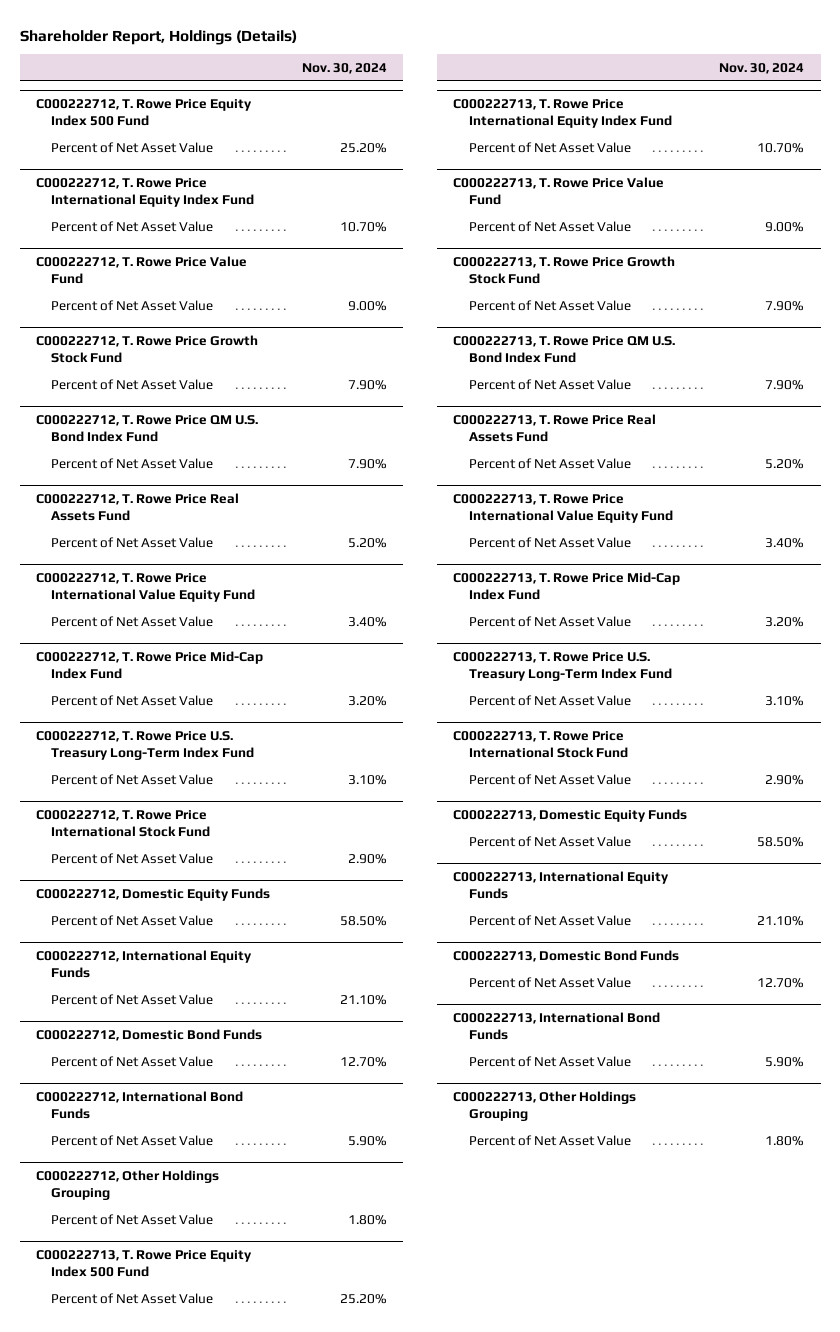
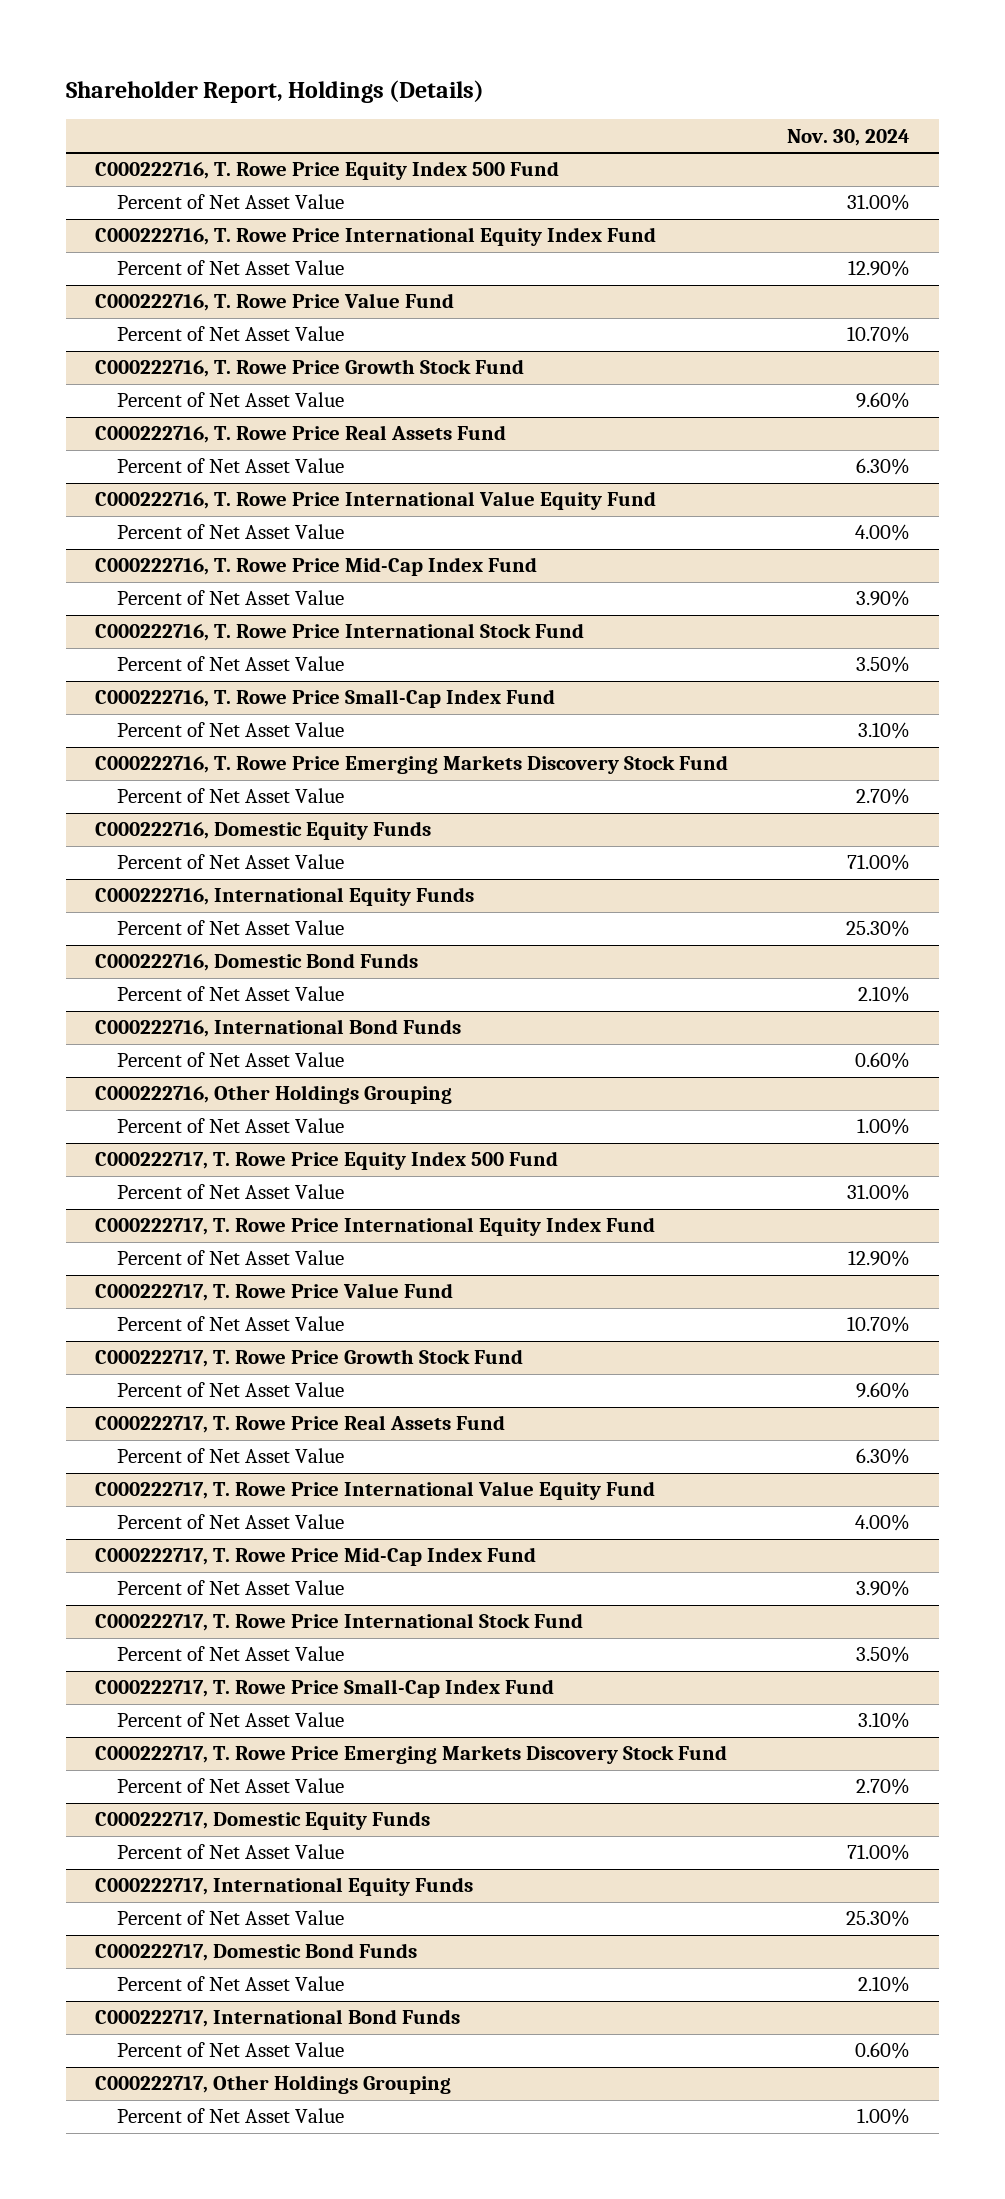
- C000222712, T. Rowe Price Equity Index 500 Fund
- Percent of Net Asset Value | 25.20%
- C000222712, T. Rowe Price International Equity Index Fund
+ C000222716, T. Rowe Price Equity Index 500 Fund
+ Percent of Net Asset Value | 31.00%
+ C000222716, T. Rowe Price International Equity Index Fund
+ Percent of Net Asset Value | 12.90%
+ C000222716, T. Rowe Price Value Fund
- C000222712, T. Rowe Price Value Fund
- Percent of Net Asset Value | 9.00%
- C000222712, T. Rowe Price Growth Stock Fund
- Percent of Net Asset Value | 7.90%
- C000222712, T. Rowe Price QM U.S. Bond Index Fund
- Percent of Net Asset Value | 7.90%
- C000222712, T. Rowe Price Real Assets Fund
- Percent of Net Asset Value | 5.20%
- C000222712, T. Rowe Price International Value Equity Fund
- Percent of Net Asset Value | 3.40%
- C000222712, T. Rowe Price Mid-Cap Index Fund
- Percent of Net Asset Value | 3.20%
- C000222712, T. Rowe Price U.S. Treasury Long-Term Index Fund
+ C000222716, T. Rowe Price Growth Stock Fund
+ Percent of Net Asset Value | 9.60%
+ C000222716, T. Rowe Price Real Assets Fund
+ Percent of Net Asset Value | 6.30%
+ C000222716, T. Rowe Price International Value Equity Fund
+ Percent of Net Asset Value | 4.00%
+ C000222716, T. Rowe Price Mid-Cap Index Fund
+ Percent of Net Asset Value | 3.90%
+ C000222716, T. Rowe Price International Stock Fund
+ Percent of Net Asset Value | 3.50%
+ C000222716, T. Rowe Price Small-Cap Index Fund
- C000222712, T. Rowe Price International Stock Fund
- Percent of Net Asset Value | 2.90%
- C000222712, Domestic Equity Funds
- Percent of Net Asset Value | 58.50%
- C000222712, International Equity Funds
- Percent of Net Asset Value | 21.10%
- C000222712, Domestic Bond Funds
- Percent of Net Asset Value | 12.70%
- C000222712, International Bond Funds
- Percent of Net Asset Value | 5.90%
- C000222712, Other Holdings Grouping
- Percent of Net Asset Value | 1.80%
- C000222713, T. Rowe Price Equity Index 500 Fund
- Percent of Net Asset Value | 25.20%
- C000222713, T. Rowe Price International Equity Index Fund
+ C000222716, T. Rowe Price Emerging Markets Discovery Stock Fund
+ Percent of Net Asset Value | 2.70%
+ C000222716, Domestic Equity Funds
+ Percent of Net Asset Value | 71.00%
+ C000222716, International Equity Funds
+ Percent of Net Asset Value | 25.30%
+ C000222716, Domestic Bond Funds
+ Percent of Net Asset Value | 2.10%
+ C000222716, International Bond Funds
+ Percent of Net Asset Value | 0.60%
+ C000222716, Other Holdings Grouping
+ Percent of Net Asset Value | 1.00%
+ C000222717, T. Rowe Price Equity Index 500 Fund
+ Percent of Net Asset Value | 31.00%
+ C000222717, T. Rowe Price International Equity Index Fund
+ Percent of Net Asset Value | 12.90%
+ C000222717, T. Rowe Price Value Fund
- C000222713, T. Rowe Price Value Fund
- Percent of Net Asset Value | 9.00%
- C000222713, T. Rowe Price Growth Stock Fund
- Percent of Net Asset Value | 7.90%
- C000222713, T. Rowe Price QM U.S. Bond Index Fund
- Percent of Net Asset Value | 7.90%
- C000222713, T. Rowe Price Real Assets Fund
- Percent of Net Asset Value | 5.20%
- C000222713, T. Rowe Price International Value Equity Fund
- Percent of Net Asset Value | 3.40%
- C000222713, T. Rowe Price Mid-Cap Index Fund
- Percent of Net Asset Value | 3.20%
- C000222713, T. Rowe Price U.S. Treasury Long-Term Index Fund
+ C000222717, T. Rowe Price Growth Stock Fund
+ Percent of Net Asset Value | 9.60%
+ C000222717, T. Rowe Price Real Assets Fund
+ Percent of Net Asset Value | 6.30%
+ C000222717, T. Rowe Price International Value Equity Fund
+ Percent of Net Asset Value | 4.00%
+ C000222717, T. Rowe Price Mid-Cap Index Fund
+ Percent of Net Asset Value | 3.90%
+ C000222717, T. Rowe Price International Stock Fund
+ Percent of Net Asset Value | 3.50%
+ C000222717, T. Rowe Price Small-Cap Index Fund
- C000222713, T. Rowe Price International Stock Fund
- Percent of Net Asset Value | 2.90%
- C000222713, Domestic Equity Funds
- Percent of Net Asset Value | 58.50%
- C000222713, International Equity Funds
- Percent of Net Asset Value | 21.10%
- C000222713, Domestic Bond Funds
- Percent of Net Asset Value | 12.70%
- C000222713, International Bond Funds
- Percent of Net Asset Value | 5.90%
- C000222713, Other Holdings Grouping
- Percent of Net Asset Value | 1.80%
+ C000222717, T. Rowe Price Emerging Markets Discovery Stock Fund
+ Percent of Net Asset Value | 2.70%
+ C000222717, Domestic Equity Funds
+ Percent of Net Asset Value | 71.00%
+ C000222717, International Equity Funds
+ Percent of Net Asset Value | 25.30%
+ C000222717, Domestic Bond Funds
+ Percent of Net Asset Value | 2.10%
+ C000222717, International Bond Funds
+ Percent of Net Asset Value | 0.60%
+ C000222717, Other Holdings Grouping
+ Percent of Net Asset Value | 1.00%

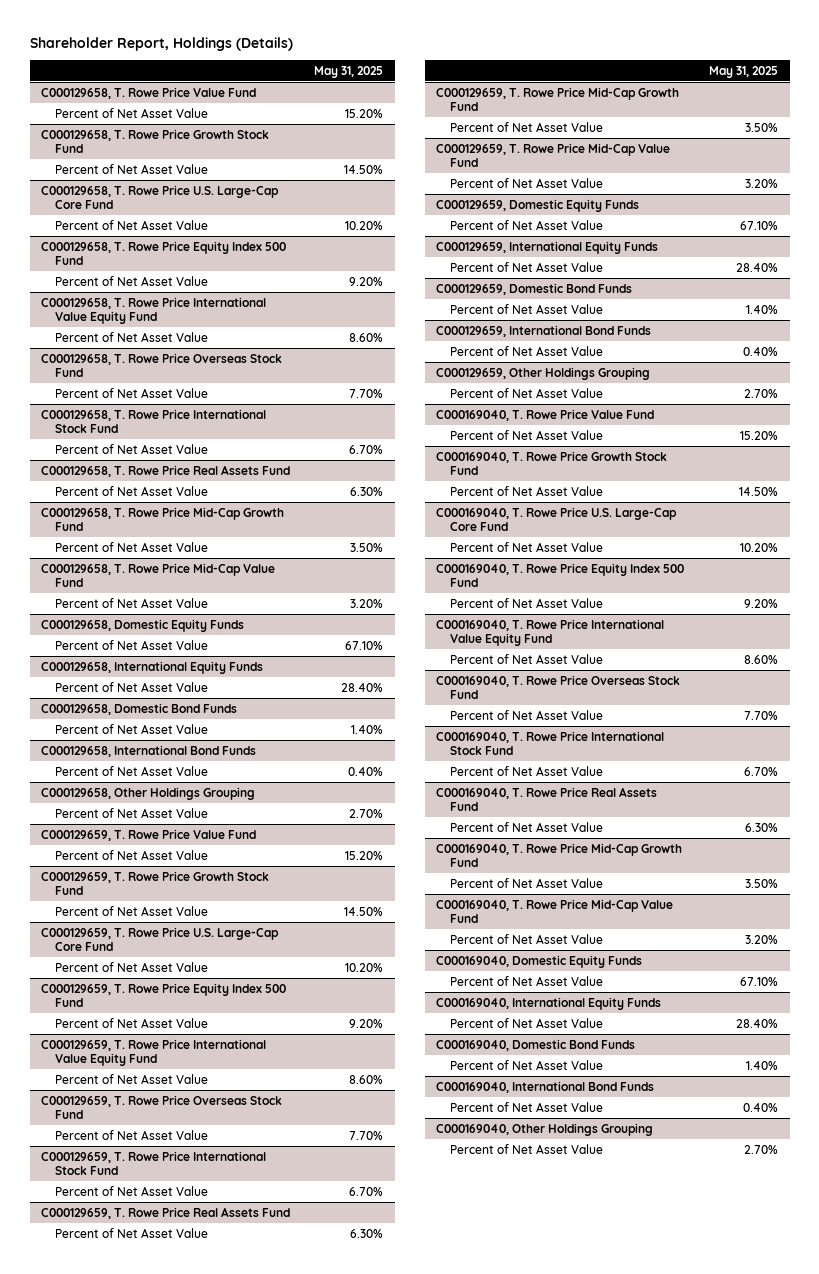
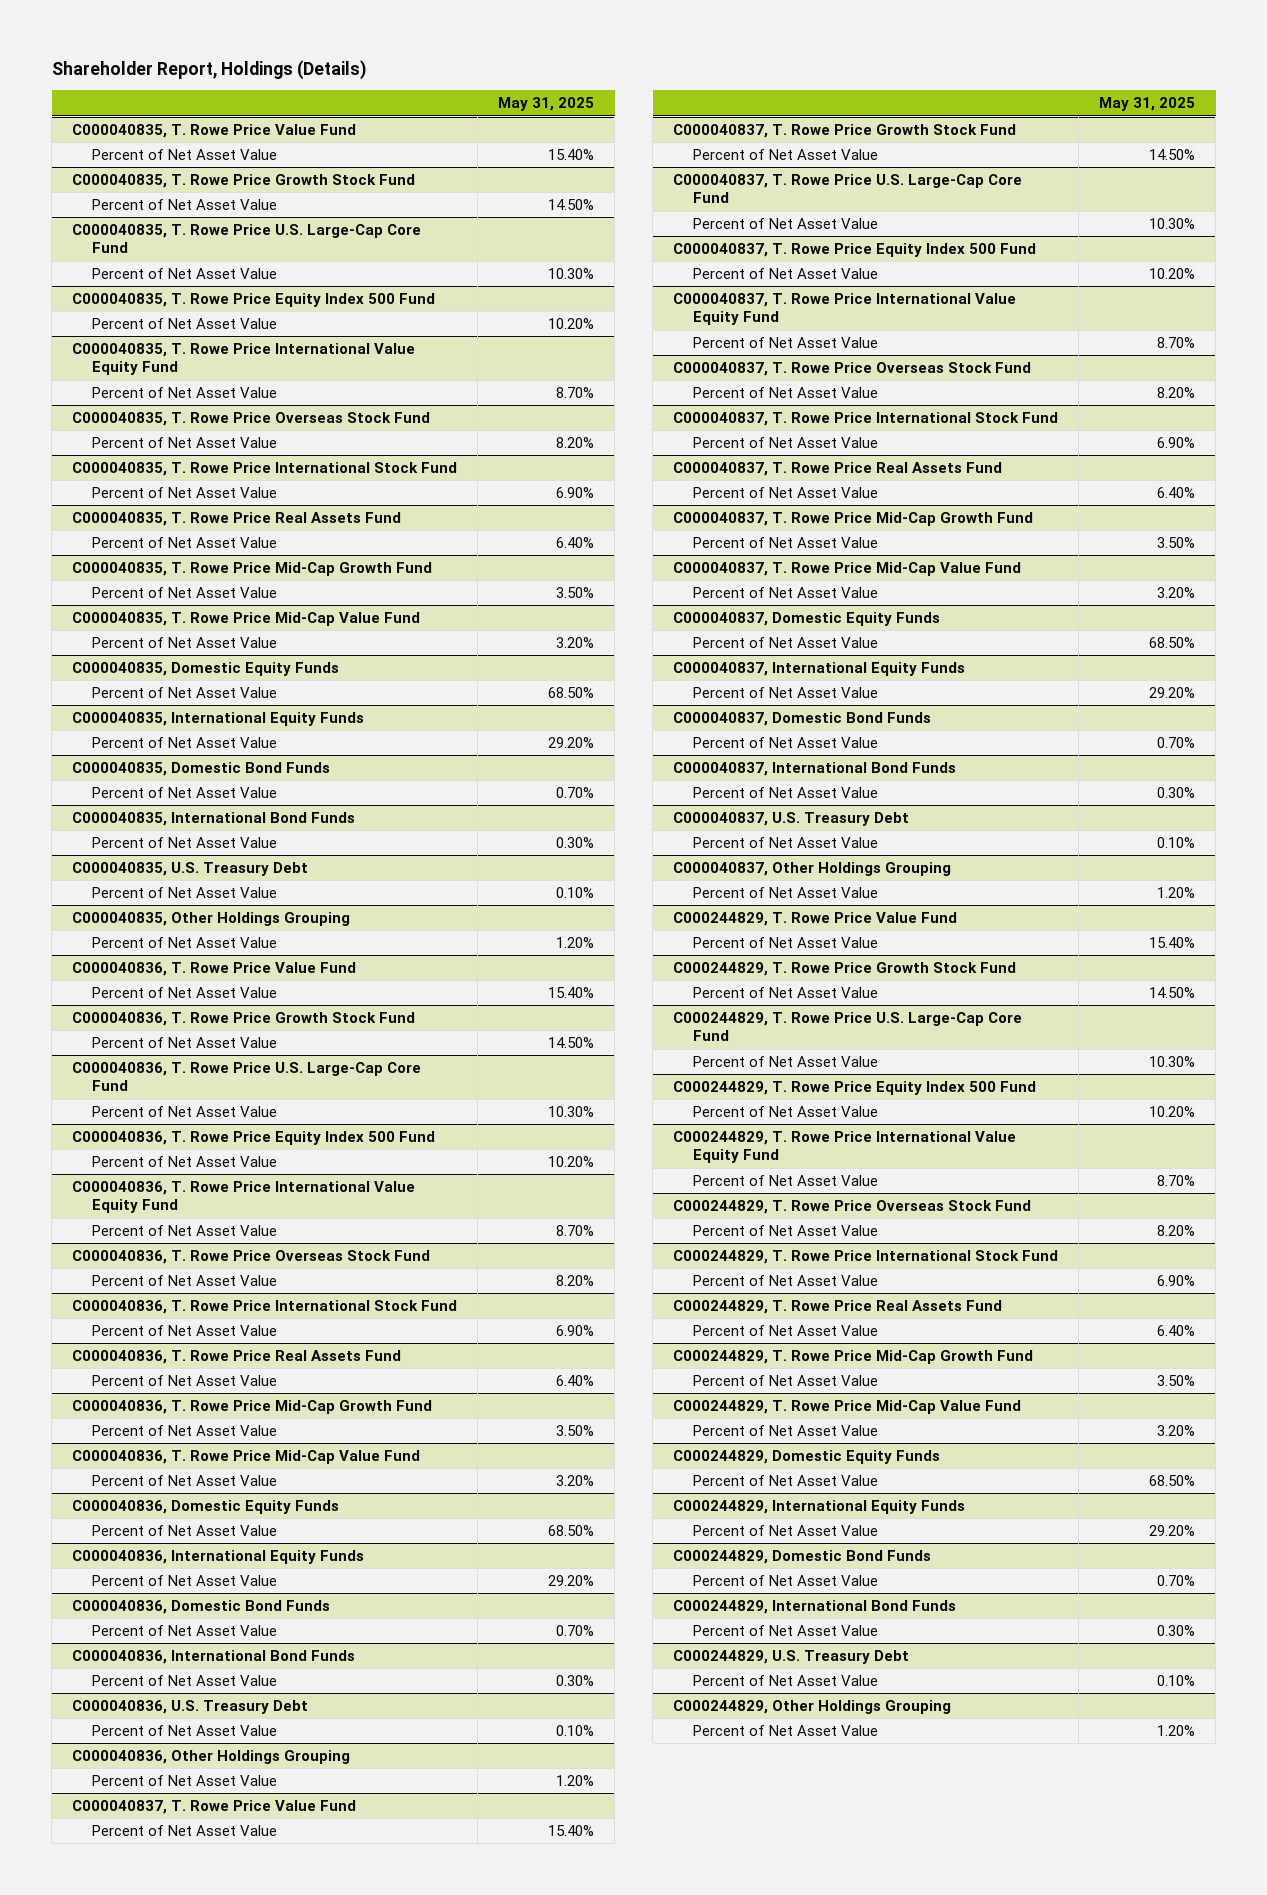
- C000129658, T. Rowe Price Value Fund
- Percent of Net Asset Value | 15.20%
- C000129658, T. Rowe Price Growth Stock Fund
+ C000040835, T. Rowe Price Value Fund
+ Percent of Net Asset Value | 15.40%
+ C000040835, T. Rowe Price Growth Stock Fund
- C000129658, T. Rowe Price U.S. Large-Cap Core Fund
+ C000040835, T. Rowe Price U.S. Large-Cap Core Fund
+ Percent of Net Asset Value | 10.30%
+ C000040835, T. Rowe Price Equity Index 500 Fund
- C000129658, T. Rowe Price Equity Index 500 Fund
- Percent of Net Asset Value | 9.20%
- C000129658, T. Rowe Price International Value Equity Fund
- Percent of Net Asset Value | 8.60%
- C000129658, T. Rowe Price Overseas Stock Fund
- Percent of Net Asset Value | 7.70%
- C000129658, T. Rowe Price International Stock Fund
- Percent of Net Asset Value | 6.70%
- C000129658, T. Rowe Price Real Assets Fund
- Percent of Net Asset Value | 6.30%
- C000129658, T. Rowe Price Mid-Cap Growth Fund
+ C000040835, T. Rowe Price International Value Equity Fund
+ Percent of Net Asset Value | 8.70%
+ C000040835, T. Rowe Price Overseas Stock Fund
+ Percent of Net Asset Value | 8.20%
+ C000040835, T. Rowe Price International Stock Fund
+ Percent of Net Asset Value | 6.90%
+ C000040835, T. Rowe Price Real Assets Fund
+ Percent of Net Asset Value | 6.40%
+ C000040835, T. Rowe Price Mid-Cap Growth Fund
- C000129658, T. Rowe Price Mid-Cap Value Fund
+ C000040835, T. Rowe Price Mid-Cap Value Fund
- C000129658, Domestic Equity Funds
- Percent of Net Asset Value | 67.10%
- C000129658, International Equity Funds
- Percent of Net Asset Value | 28.40%
- C000129658, Domestic Bond Funds
- Percent of Net Asset Value | 1.40%
- C000129658, International Bond Funds
- Percent of Net Asset Value | 0.40%
- C000129658, Other Holdings Grouping
- Percent of Net Asset Value | 2.70%
- C000129659, T. Rowe Price Value Fund
- Percent of Net Asset Value | 15.20%
- C000129659, T. Rowe Price Growth Stock Fund
+ C000040835, Domestic Equity Funds
+ Percent of Net Asset Value | 68.50%
+ C000040835, International Equity Funds
+ Percent of Net Asset Value | 29.20%
+ C000040835, Domestic Bond Funds
+ Percent of Net Asset Value | 0.70%
+ C000040835, International Bond Funds
+ Percent of Net Asset Value | 0.30%
+ C000040835, U.S. Treasury Debt
+ Percent of Net Asset Value | 0.10%
+ C000040835, Other Holdings Grouping
+ Percent of Net Asset Value | 1.20%
+ C000040836, T. Rowe Price Value Fund
+ Percent of Net Asset Value | 15.40%
+ C000040836, T. Rowe Price Growth Stock Fund
- C000129659, T. Rowe Price U.S. Large-Cap Core Fund
+ C000040836, T. Rowe Price U.S. Large-Cap Core Fund
+ Percent of Net Asset Value | 10.30%
+ C000040836, T. Rowe Price Equity Index 500 Fund
- C000129659, T. Rowe Price Equity Index 500 Fund
- Percent of Net Asset Value | 9.20%
- C000129659, T. Rowe Price International Value Equity Fund
- Percent of Net Asset Value | 8.60%
- C000129659, T. Rowe Price Overseas Stock Fund
- Percent of Net Asset Value | 7.70%
- C000129659, T. Rowe Price International Stock Fund
- Percent of Net Asset Value | 6.70%
- C000129659, T. Rowe Price Real Assets Fund
- Percent of Net Asset Value | 6.30%
- C000129659, T. Rowe Price Mid-Cap Growth Fund
+ C000040836, T. Rowe Price International Value Equity Fund
+ Percent of Net Asset Value | 8.70%
+ C000040836, T. Rowe Price Overseas Stock Fund
+ Percent of Net Asset Value | 8.20%
+ C000040836, T. Rowe Price International Stock Fund
+ Percent of Net Asset Value | 6.90%
+ C000040836, T. Rowe Price Real Assets Fund
+ Percent of Net Asset Value | 6.40%
+ C000040836, T. Rowe Price Mid-Cap Growth Fund
- C000129659, T. Rowe Price Mid-Cap Value Fund
+ C000040836, T. Rowe Price Mid-Cap Value Fund
- C000129659, Domestic Equity Funds
- Percent of Net Asset Value | 67.10%
- C000129659, International Equity Funds
- Percent of Net Asset Value | 28.40%
- C000129659, Domestic Bond Funds
- Percent of Net Asset Value | 1.40%
- C000129659, International Bond Funds
- Percent of Net Asset Value | 0.40%
- C000129659, Other Holdings Grouping
- Percent of Net Asset Value | 2.70%
- C000169040, T. Rowe Price Value Fund
- Percent of Net Asset Value | 15.20%
- C000169040, T. Rowe Price Growth Stock Fund
+ C000040836, Domestic Equity Funds
+ Percent of Net Asset Value | 68.50%
+ C000040836, International Equity Funds
+ Percent of Net Asset Value | 29.20%
+ C000040836, Domestic Bond Funds
+ Percent of Net Asset Value | 0.70%
+ C000040836, International Bond Funds
+ Percent of Net Asset Value | 0.30%
+ C000040836, U.S. Treasury Debt
+ Percent of Net Asset Value | 0.10%
+ C000040836, Other Holdings Grouping
+ Percent of Net Asset Value | 1.20%
+ C000040837, T. Rowe Price Value Fund
+ Percent of Net Asset Value | 15.40%
+ C000040837, T. Rowe Price Growth Stock Fund
- C000169040, T. Rowe Price U.S. Large-Cap Core Fund
+ C000040837, T. Rowe Price U.S. Large-Cap Core Fund
+ Percent of Net Asset Value | 10.30%
+ C000040837, T. Rowe Price Equity Index 500 Fund
- C000169040, T. Rowe Price Equity Index 500 Fund
- Percent of Net Asset Value | 9.20%
- C000169040, T. Rowe Price International Value Equity Fund
- Percent of Net Asset Value | 8.60%
- C000169040, T. Rowe Price Overseas Stock Fund
- Percent of Net Asset Value | 7.70%
- C000169040, T. Rowe Price International Stock Fund
- Percent of Net Asset Value | 6.70%
- C000169040, T. Rowe Price Real Assets Fund
- Percent of Net Asset Value | 6.30%
- C000169040, T. Rowe Price Mid-Cap Growth Fund
+ C000040837, T. Rowe Price International Value Equity Fund
+ Percent of Net Asset Value | 8.70%
+ C000040837, T. Rowe Price Overseas Stock Fund
+ Percent of Net Asset Value | 8.20%
+ C000040837, T. Rowe Price International Stock Fund
+ Percent of Net Asset Value | 6.90%
+ C000040837, T. Rowe Price Real Assets Fund
+ Percent of Net Asset Value | 6.40%
+ C000040837, T. Rowe Price Mid-Cap Growth Fund
- C000169040, T. Rowe Price Mid-Cap Value Fund
+ C000040837, T. Rowe Price Mid-Cap Value Fund
- C000169040, Domestic Equity Funds
- Percent of Net Asset Value | 67.10%
- C000169040, International Equity Funds
- Percent of Net Asset Value | 28.40%
- C000169040, Domestic Bond Funds
- Percent of Net Asset Value | 1.40%
- C000169040, International Bond Funds
- Percent of Net Asset Value | 0.40%
- C000169040, Other Holdings Grouping
- Percent of Net Asset Value | 2.70%
+ C000040837, Domestic Equity Funds
+ Percent of Net Asset Value | 68.50%
+ C000040837, International Equity Funds
+ Percent of Net Asset Value | 29.20%
+ C000040837, Domestic Bond Funds
+ Percent of Net Asset Value | 0.70%
+ C000040837, International Bond Funds
+ Percent of Net Asset Value | 0.30%
+ C000040837, U.S. Treasury Debt
+ Percent of Net Asset Value | 0.10%
+ C000040837, Other Holdings Grouping
+ Percent of Net Asset Value | 1.20%
+ C000244829, T. Rowe Price Value Fund
+ Percent of Net Asset Value | 15.40%
+ C000244829, T. Rowe Price Growth Stock Fund
+ Percent of Net Asset Value | 14.50%
+ C000244829, T. Rowe Price U.S. Large-Cap Core Fund
+ Percent of Net Asset Value | 10.30%
+ C000244829, T. Rowe Price Equity Index 500 Fund
+ Percent of Net Asset Value | 10.20%
+ C000244829, T. Rowe Price International Value Equity Fund
+ Percent of Net Asset Value | 8.70%
+ C000244829, T. Rowe Price Overseas Stock Fund
+ Percent of Net Asset Value | 8.20%
+ C000244829, T. Rowe Price International Stock Fund
+ Percent of Net Asset Value | 6.90%
+ C000244829, T. Rowe Price Real Assets Fund
+ Percent of Net Asset Value | 6.40%
+ C000244829, T. Rowe Price Mid-Cap Growth Fund
+ Percent of Net Asset Value | 3.50%
+ C000244829, T. Rowe Price Mid-Cap Value Fund
+ Percent of Net Asset Value | 3.20%
+ C000244829, Domestic Equity Funds
+ Percent of Net Asset Value | 68.50%
+ C000244829, International Equity Funds
+ Percent of Net Asset Value | 29.20%
+ C000244829, Domestic Bond Funds
+ Percent of Net Asset Value | 0.70%
+ C000244829, International Bond Funds
+ Percent of Net Asset Value | 0.30%
+ C000244829, U.S. Treasury Debt
+ Percent of Net Asset Value | 0.10%
+ C000244829, Other Holdings Grouping
+ Percent of Net Asset Value | 1.20%

